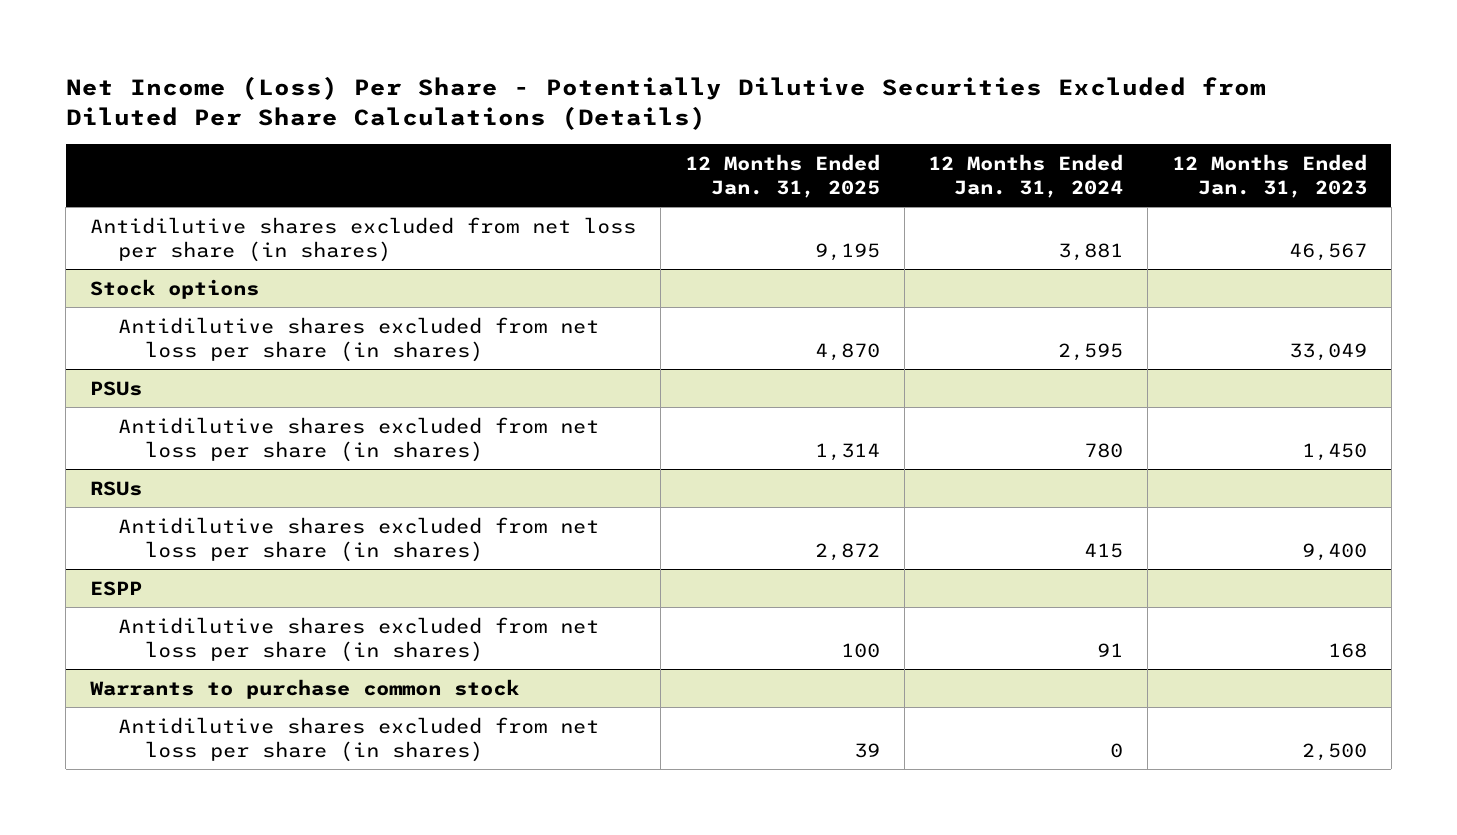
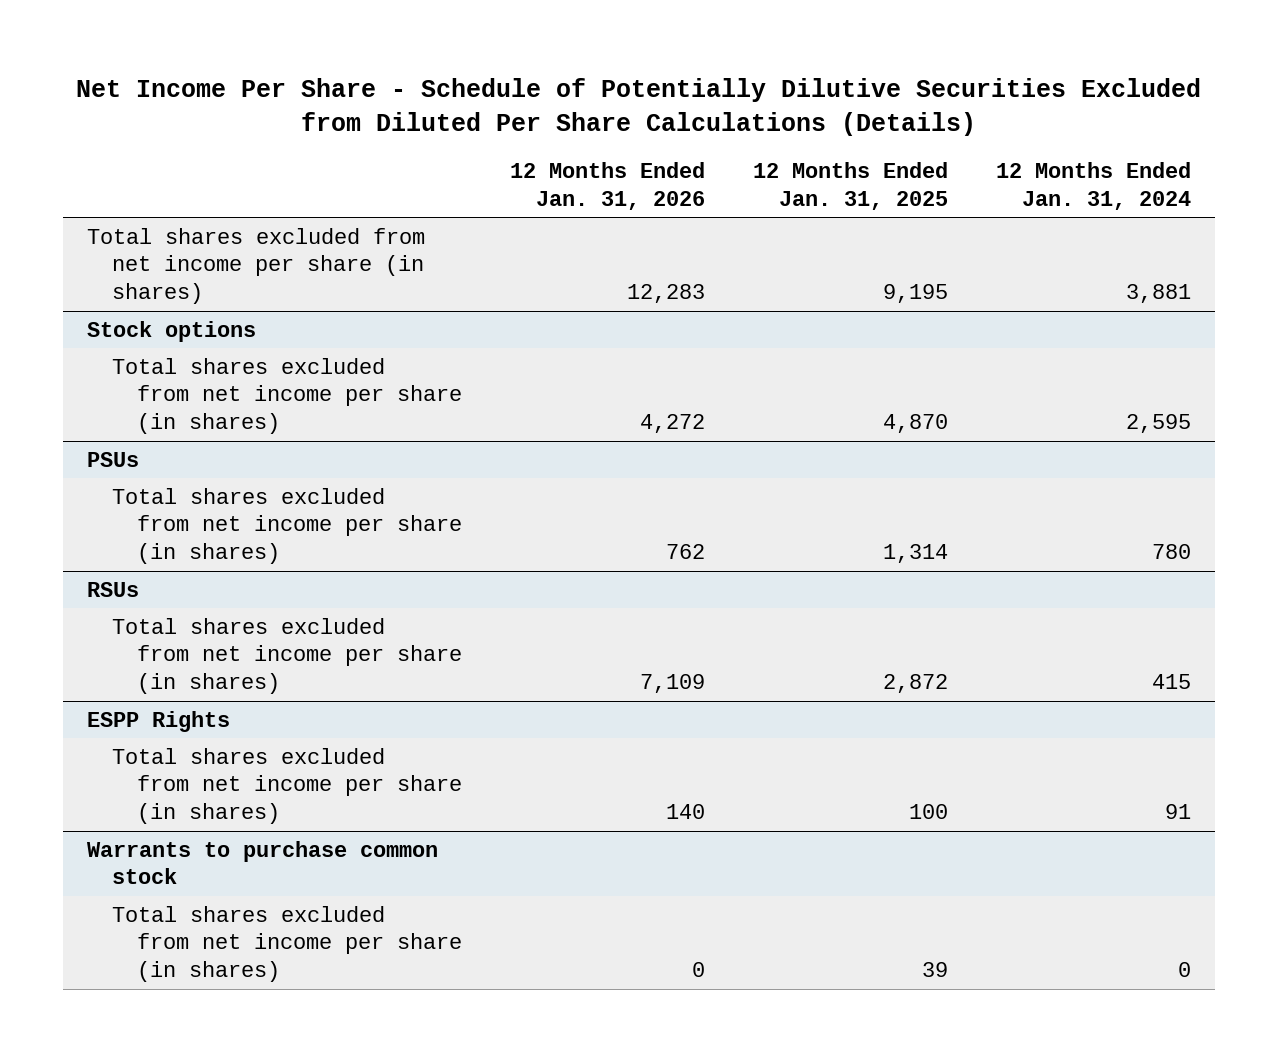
- Net Income (Loss) Per Share - Potentially Dilutive Securities Excluded from Diluted Per Share Calculations (Details)
+ Net Income Per Share - Schedule of Potentially Dilutive Securities Excluded from Diluted Per Share Calculations (Details)
- | 12 Months Ended Jan. 31, 2025 | 12 Months Ended Jan. 31, 2024 | 12 Months Ended Jan. 31, 2023
+ | 12 Months Ended Jan. 31, 2026 | 12 Months Ended Jan. 31, 2025 | 12 Months Ended Jan. 31, 2024
- Antidilutive shares excluded from net loss per share (in shares) | 9,195 | 3,881 | 46,567
+ Total shares excluded from net income per share (in shares) | 12,283 | 9,195 | 3,881
@ Stock options
- Antidilutive shares excluded from net loss per share (in shares) | 4,870 | 2,595 | 33,049
+ Total shares excluded from net income per share (in shares) | 4,272 | 4,870 | 2,595
@ PSUs
- Antidilutive shares excluded from net loss per share (in shares) | 1,314 | 780 | 1,450
+ Total shares excluded from net income per share (in shares) | 762 | 1,314 | 780
@ RSUs
- Antidilutive shares excluded from net loss per share (in shares) | 2,872 | 415 | 9,400
- ESPP
- Antidilutive shares excluded from net loss per share (in shares) | 100 | 91 | 168
@ RSUs
+ Total shares excluded from net income per share (in shares) | 7,109 | 2,872 | 415
+ ESPP Rights
+ Total shares excluded from net income per share (in shares) | 140 | 100 | 91
@ Warrants to purchase common stock
- Antidilutive shares excluded from net loss per share (in shares) | 39 | 0 | 2,500
+ Total shares excluded from net income per share (in shares) | 0 | 39 | 0

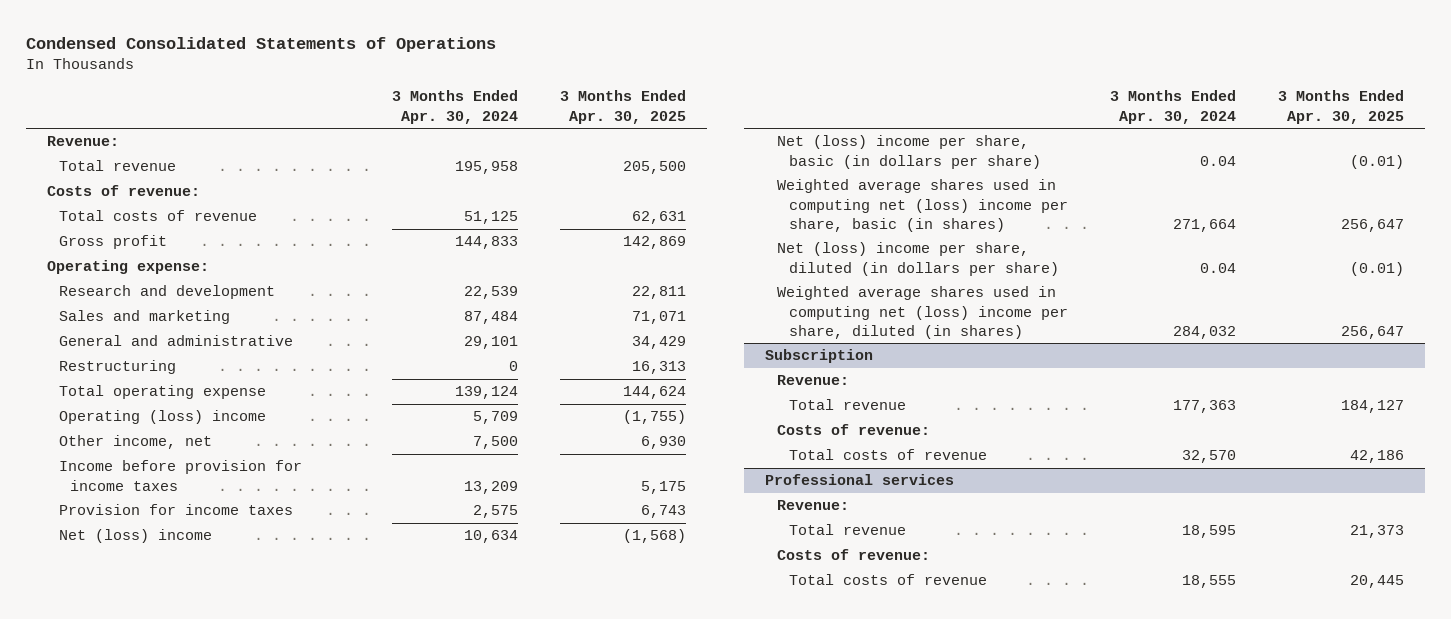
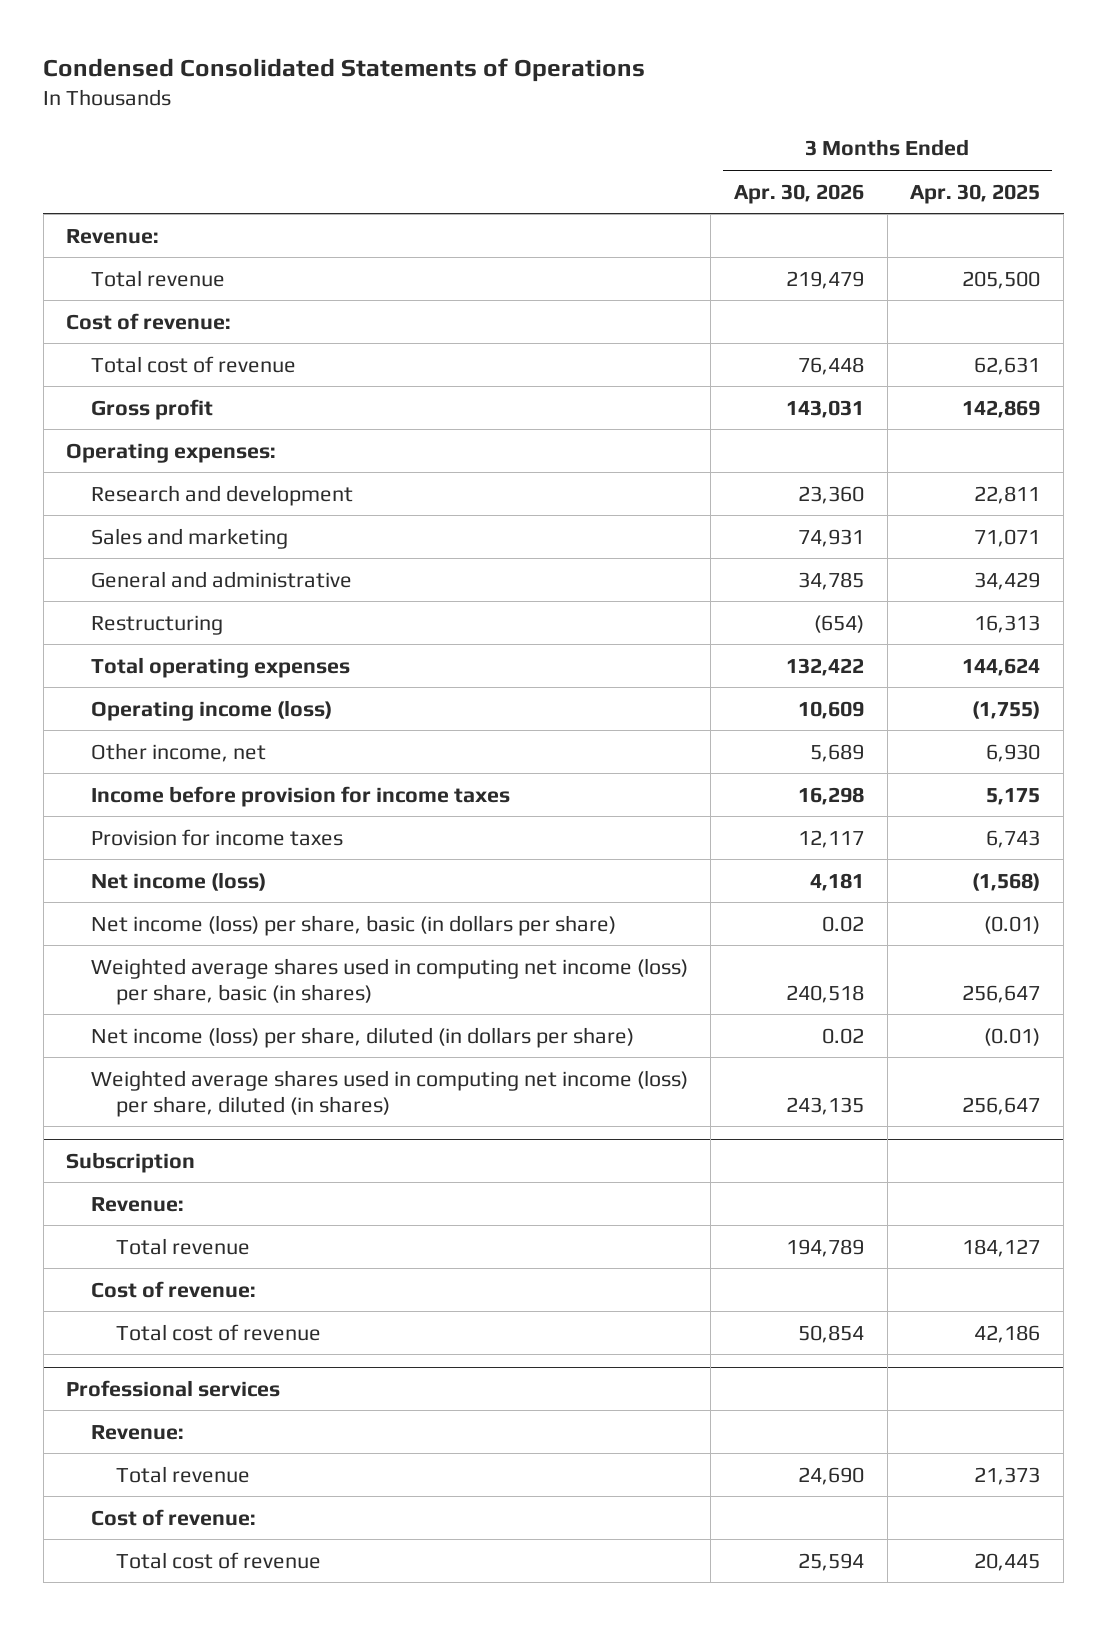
- | 3 Months Ended Apr. 30, 2024 | 3 Months Ended Apr. 30, 2025
+ | 3 Months Ended Apr. 30, 2026 | 3 Months Ended Apr. 30, 2025
- Costs of revenue:
- Total costs of revenue | 51,125 | 62,631
+ Cost of revenue:
+ Total cost of revenue | 76,448 | 62,631
- Operating expense:
+ Operating expenses:
- Total operating expense | 139,124 | 144,624
- Operating (loss) income | 5,709 | (1,755)
+ Total operating expenses | 132,422 | 144,624
+ Operating income (loss) | 10,609 | (1,755)
- Net (loss) income | 10,634 | (1,568)
- Net (loss) income per share, basic (in dollars per share) | 0.04 | (0.01)
- Weighted average shares used in computing net (loss) income per share, basic (in shares) | 271,664 | 256,647
- Net (loss) income per share, diluted (in dollars per share) | 0.04 | (0.01)
- Weighted average shares used in computing net (loss) income per share, diluted (in shares) | 284,032 | 256,647
+ Net income (loss) | 4,181 | (1,568)
+ Net income (loss) per share, basic (in dollars per share) | 0.02 | (0.01)
+ Weighted average shares used in computing net income (loss) per share, basic (in shares) | 240,518 | 256,647
+ Net income (loss) per share, diluted (in dollars per share) | 0.02 | (0.01)
+ Weighted average shares used in computing net income (loss) per share, diluted (in shares) | 243,135 | 256,647
@ Subscription
- Costs of revenue:
- Total costs of revenue | 32,570 | 42,186
+ Cost of revenue:
+ Total cost of revenue | 50,854 | 42,186
@ Professional services
- Costs of revenue:
- Total costs of revenue | 18,555 | 20,445
+ Cost of revenue:
+ Total cost of revenue | 25,594 | 20,445

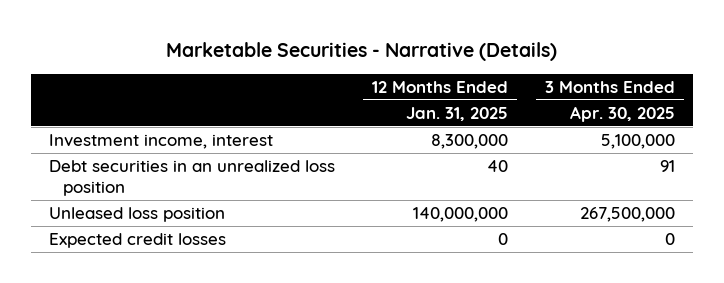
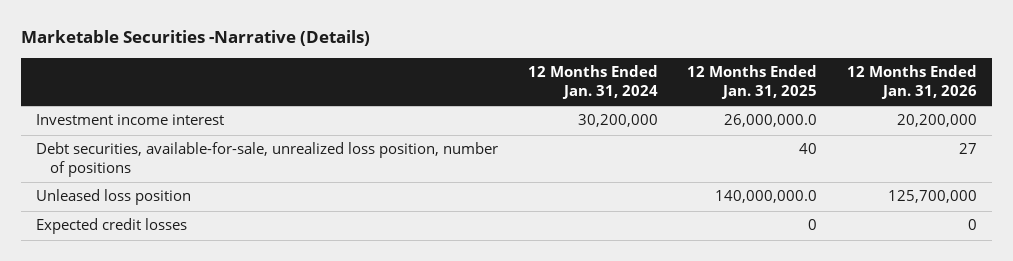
- Marketable Securities - Narrative (Details)
+ Marketable Securities -Narrative (Details)
- | 12 Months Ended Jan. 31, 2025 | 3 Months Ended Apr. 30, 2025
+ | 12 Months Ended Jan. 31, 2024 | 12 Months Ended Jan. 31, 2025 | 12 Months Ended Jan. 31, 2026
- Investment income, interest | 8,300,000 | 5,100,000
- Debt securities in an unrealized loss position | 40 | 91
- Unleased loss position | 140,000,000 | 267,500,000
+ Investment income interest | 30,200,000 | 26,000,000.0 | 20,200,000
+ Debt securities, available-for-sale, unrealized loss position, number of positions | | 40 | 27
+ Unleased loss position | | 140,000,000.0 | 125,700,000

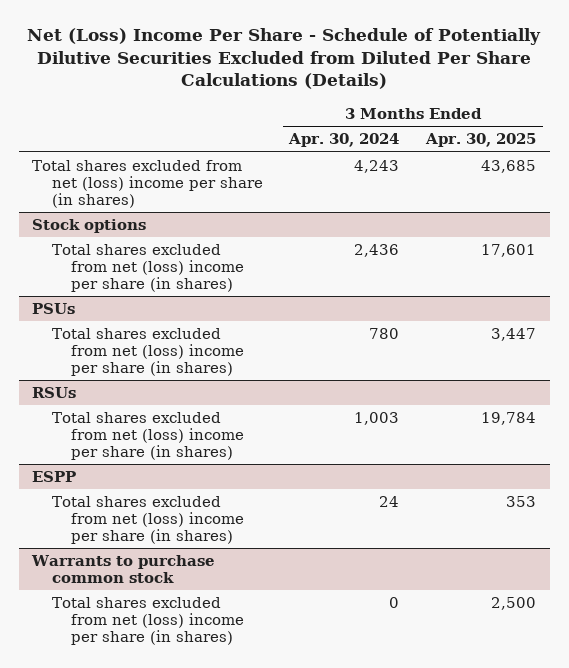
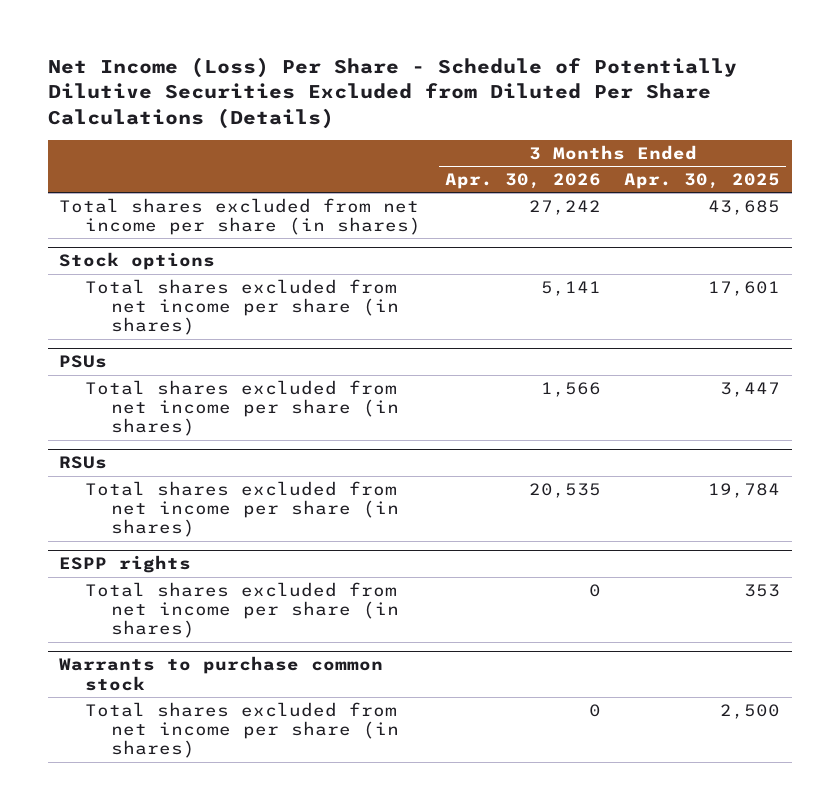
- Net (Loss) Income Per Share - Schedule of Potentially Dilutive Securities Excluded from Diluted Per Share Calculations (Details)
+ Net Income (Loss) Per Share - Schedule of Potentially Dilutive Securities Excluded from Diluted Per Share Calculations (Details)
- | 3 Months Ended Apr. 30, 2024 | 3 Months Ended Apr. 30, 2025
+ | 3 Months Ended Apr. 30, 2026 | 3 Months Ended Apr. 30, 2025
- Total shares excluded from net (loss) income per share (in shares) | 4,243 | 43,685
+ Total shares excluded from net income per share (in shares) | 27,242 | 43,685
@ Stock options
- Total shares excluded from net (loss) income per share (in shares) | 2,436 | 17,601
+ Total shares excluded from net income per share (in shares) | 5,141 | 17,601
@ PSUs
- Total shares excluded from net (loss) income per share (in shares) | 780 | 3,447
+ Total shares excluded from net income per share (in shares) | 1,566 | 3,447
@ RSUs
- Total shares excluded from net (loss) income per share (in shares) | 1,003 | 19,784
- ESPP
- Total shares excluded from net (loss) income per share (in shares) | 24 | 353
@ RSUs
+ Total shares excluded from net income per share (in shares) | 20,535 | 19,784
+ ESPP rights
+ Total shares excluded from net income per share (in shares) | 0 | 353
@ Warrants to purchase common stock
- Total shares excluded from net (loss) income per share (in shares) | 0 | 2,500
+ Total shares excluded from net income per share (in shares) | 0 | 2,500

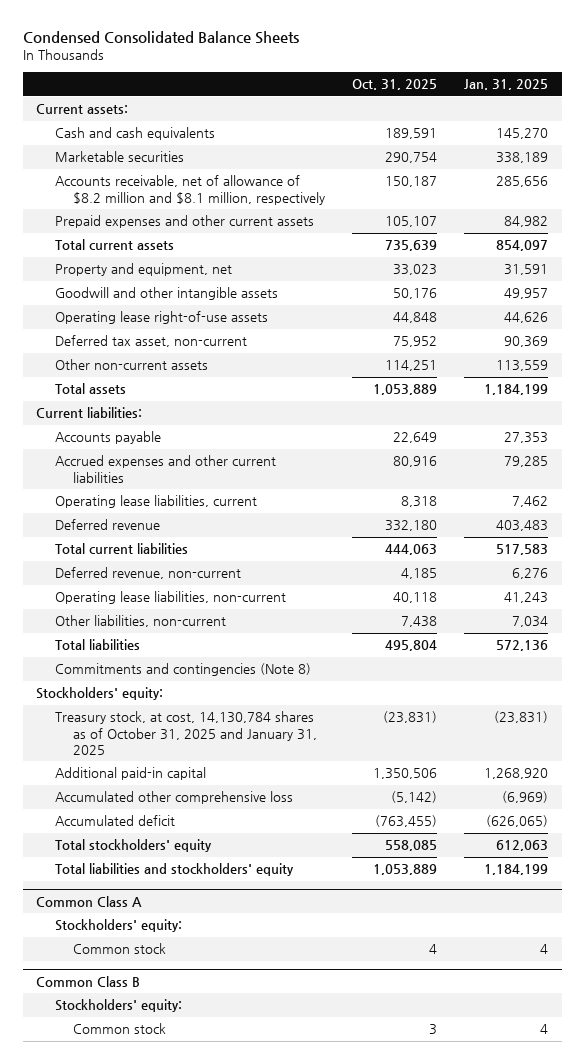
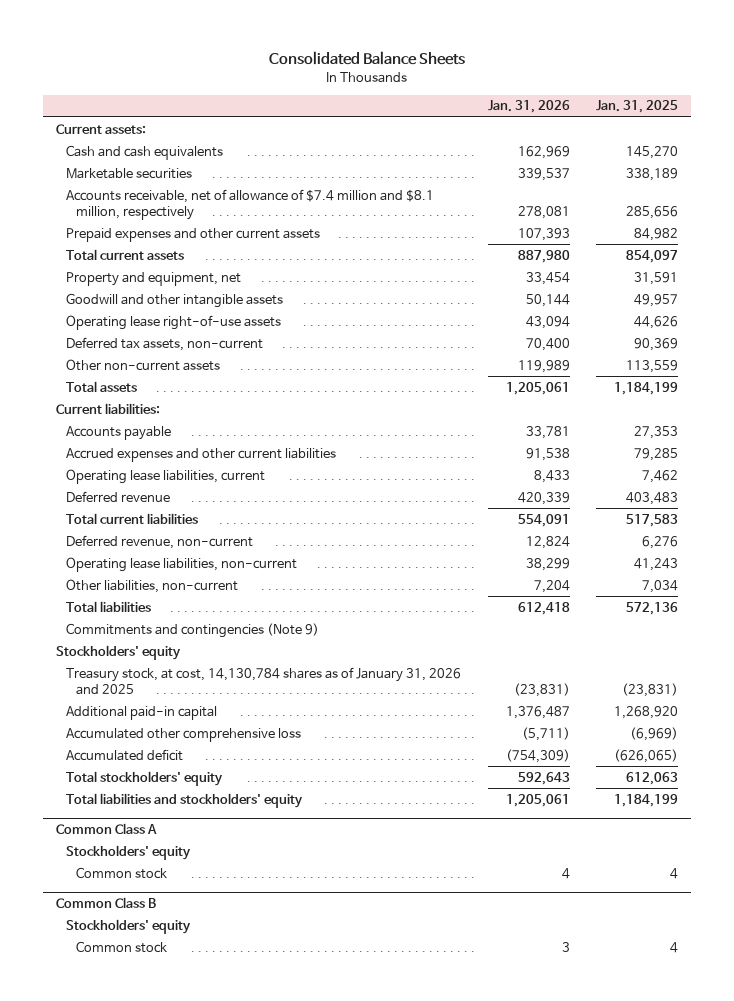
- Condensed Consolidated Balance Sheets
+ Consolidated Balance Sheets
- | Oct. 31, 2025 | Jan. 31, 2025
+ | Jan. 31, 2026 | Jan. 31, 2025
- Accounts receivable, net of allowance of $8.2 million and $8.1 million, respectively | 150,187 | 285,656
+ Accounts receivable, net of allowance of $7.4 million and $8.1 million, respectively | 278,081 | 285,656
- Deferred tax asset, non-current | 75,952 | 90,369
+ Deferred tax assets, non-current | 70,400 | 90,369
- Commitments and contingencies (Note 8)
- Stockholders' equity:
- Treasury stock, at cost, 14,130,784 shares as of October 31, 2025 and January 31, 2025 | (23,831) | (23,831)
+ Commitments and contingencies (Note 9)
+ Stockholders' equity
+ Treasury stock, at cost, 14,130,784 shares as of January 31, 2026 and 2025 | (23,831) | (23,831)
@ Common Class A
- Stockholders' equity:
+ Stockholders' equity
@ Common Class B
- Stockholders' equity:
+ Stockholders' equity

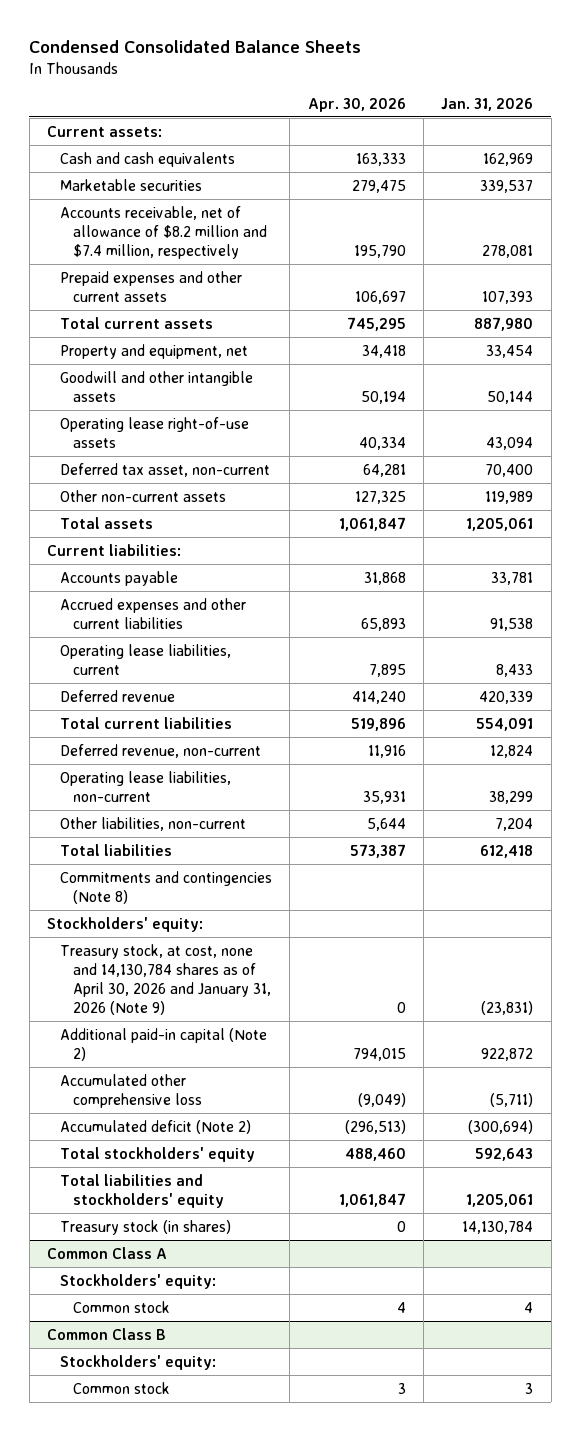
- Consolidated Balance Sheets
+ Condensed Consolidated Balance Sheets
- | Jan. 31, 2026 | Jan. 31, 2025
+ | Apr. 30, 2026 | Jan. 31, 2026
- Accounts receivable, net of allowance of $7.4 million and $8.1 million, respectively | 278,081 | 285,656
+ Accounts receivable, net of allowance of $8.2 million and $7.4 million, respectively | 195,790 | 278,081
- Deferred tax assets, non-current | 70,400 | 90,369
+ Deferred tax asset, non-current | 64,281 | 70,400
- Commitments and contingencies (Note 9)
- Stockholders' equity
- Treasury stock, at cost, 14,130,784 shares as of January 31, 2026 and 2025 | (23,831) | (23,831)
- Additional paid-in capital | 1,376,487 | 1,268,920
+ Commitments and contingencies (Note 8)
+ Stockholders' equity:
+ Treasury stock, at cost, none and 14,130,784 shares as of April 30, 2026 and January 31, 2026 (Note 9) | 0 | (23,831)
+ Additional paid-in capital (Note 2) | 794,015 | 922,872
- Accumulated deficit | (754,309) | (626,065)
+ Accumulated deficit (Note 2) | (296,513) | (300,694)
+ Treasury stock (in shares) | 0 | 14,130,784
@ Common Class A
- Stockholders' equity
+ Stockholders' equity:
@ Common Class B
- Stockholders' equity
+ Stockholders' equity:

